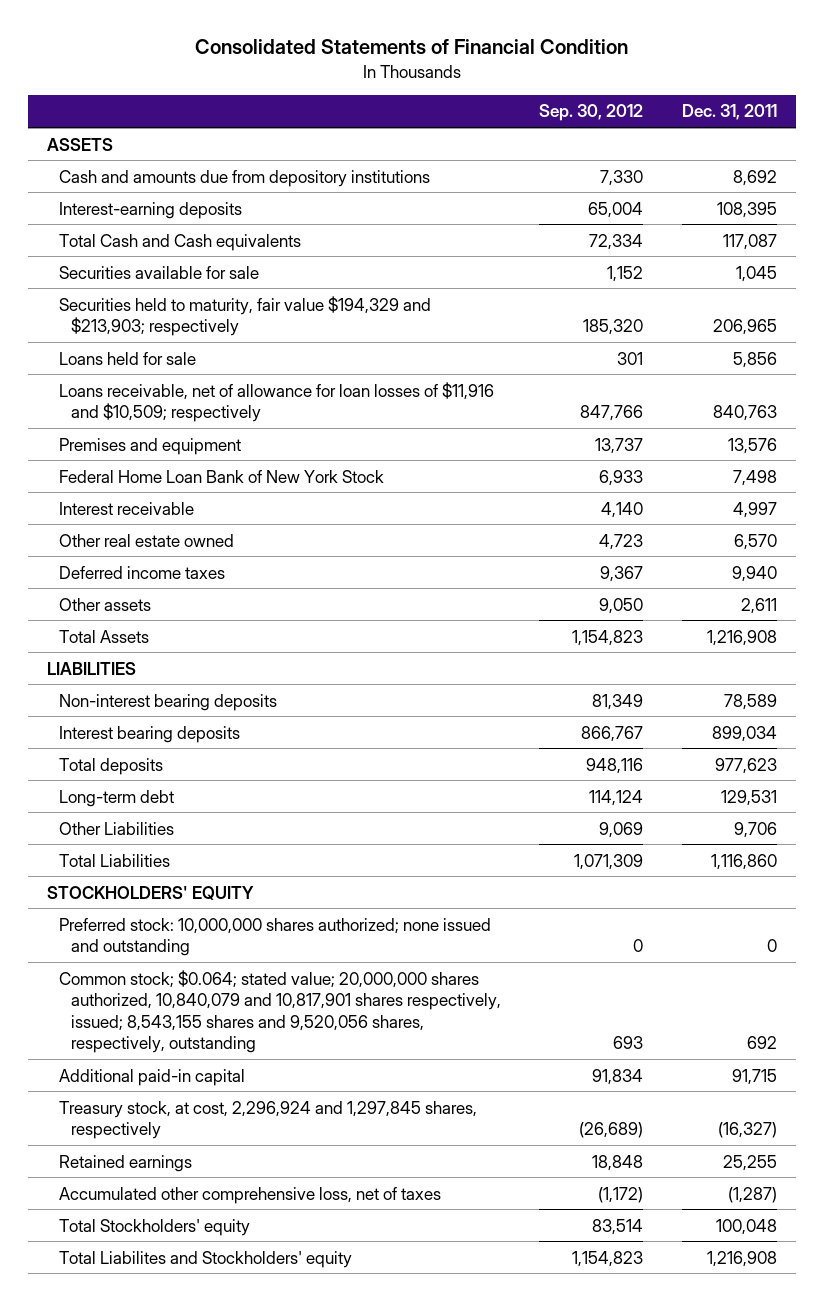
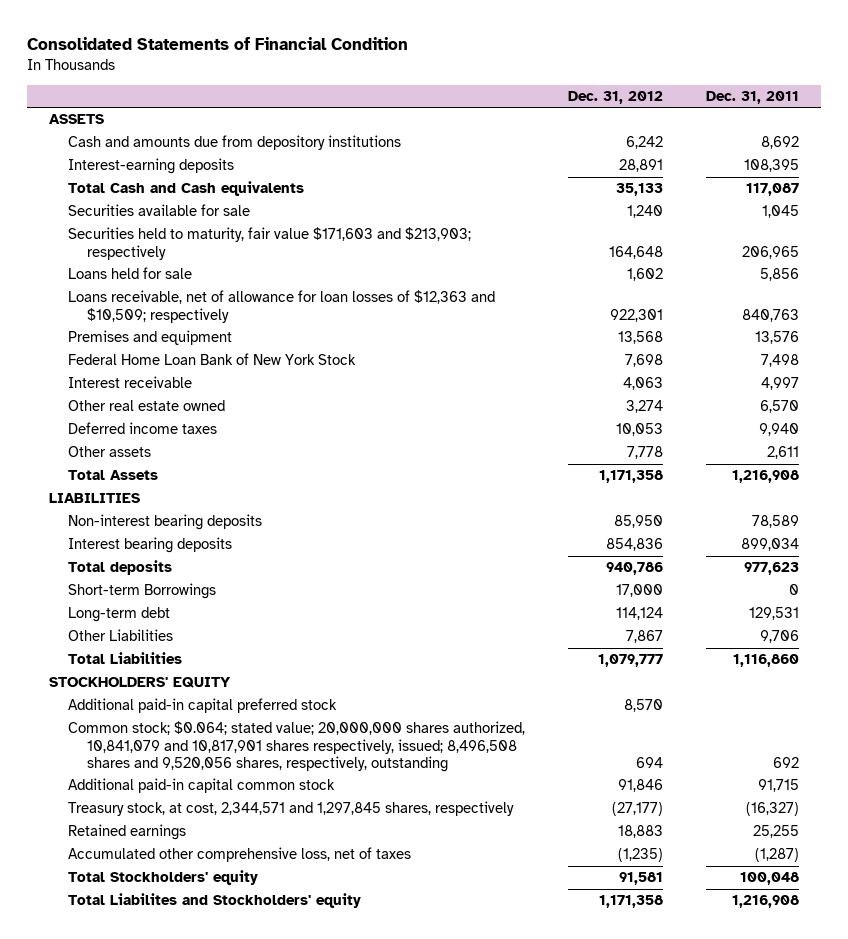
- | Sep. 30, 2012 | Dec. 31, 2011
+ | Dec. 31, 2012 | Dec. 31, 2011
- Securities held to maturity, fair value $194,329 and $213,903; respectively | 185,320 | 206,965
+ Securities held to maturity, fair value $171,603 and $213,903; respectively | 164,648 | 206,965
- Loans receivable, net of allowance for loan losses of $11,916 and $10,509; respectively | 847,766 | 840,763
+ Loans receivable, net of allowance for loan losses of $12,363 and $10,509; respectively | 922,301 | 840,763
+ Short-term Borrowings | 17,000 | 0
- Preferred stock: 10,000,000 shares authorized; none issued and outstanding | 0 | 0
- Common stock; $0.064; stated value; 20,000,000 shares authorized, 10,840,079 and 10,817,901 shares respectively, issued; 8,543,155 shares and 9,520,056 shares, respectively, outstanding | 693 | 692
- Additional paid-in capital | 91,834 | 91,715
- Treasury stock, at cost, 2,296,924 and 1,297,845 shares, respectively | (26,689) | (16,327)
+ Additional paid-in capital preferred stock | 8,570 |
+ Common stock; $0.064; stated value; 20,000,000 shares authorized, 10,841,079 and 10,817,901 shares respectively, issued; 8,496,508 shares and 9,520,056 shares, respectively, outstanding | 694 | 692
+ Additional paid-in capital common stock | 91,846 | 91,715
+ Treasury stock, at cost, 2,344,571 and 1,297,845 shares, respectively | (27,177) | (16,327)

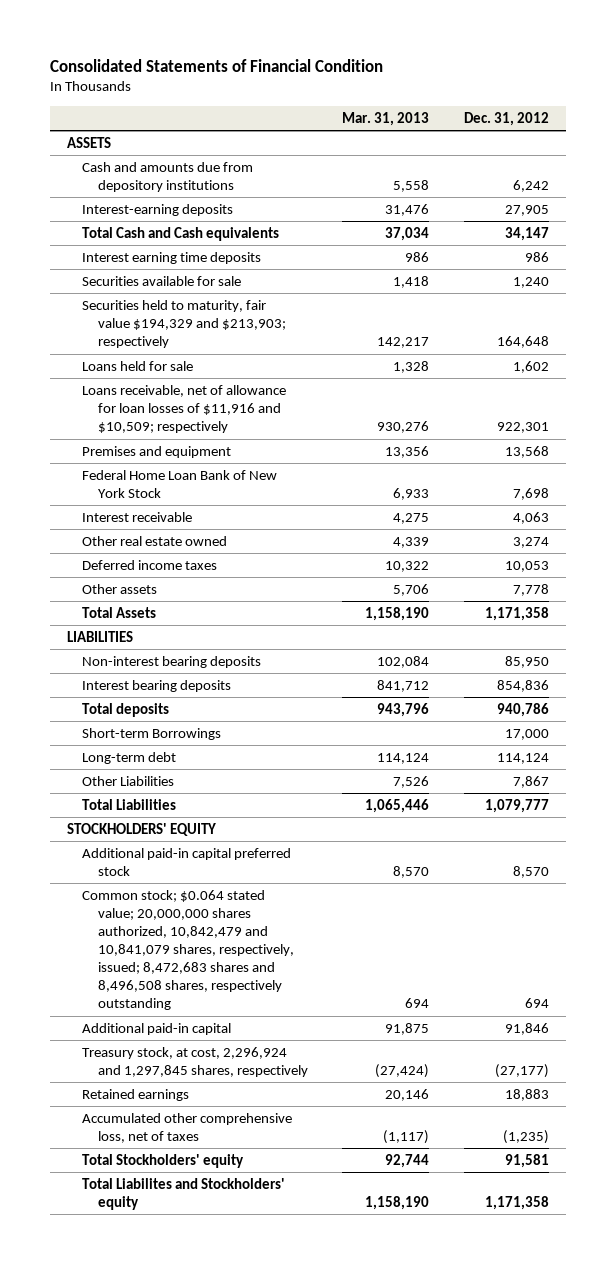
- | Dec. 31, 2012 | Dec. 31, 2011
+ | Mar. 31, 2013 | Dec. 31, 2012
- Interest-earning deposits | 28,891 | 108,395
- Total Cash and Cash equivalents | 35,133 | 117,087
+ Interest-earning deposits | 31,476 | 27,905
+ Total Cash and Cash equivalents | 37,034 | 34,147
+ Interest earning time deposits | 986 | 986
- Securities held to maturity, fair value $171,603 and $213,903; respectively | 164,648 | 206,965
+ Securities held to maturity, fair value $194,329 and $213,903; respectively | 142,217 | 164,648
- Loans receivable, net of allowance for loan losses of $12,363 and $10,509; respectively | 922,301 | 840,763
+ Loans receivable, net of allowance for loan losses of $11,916 and $10,509; respectively | 930,276 | 922,301
- Common stock; $0.064; stated value; 20,000,000 shares authorized, 10,841,079 and 10,817,901 shares respectively, issued; 8,496,508 shares and 9,520,056 shares, respectively, outstanding | 694 | 692
- Additional paid-in capital common stock | 91,846 | 91,715
- Treasury stock, at cost, 2,344,571 and 1,297,845 shares, respectively | (27,177) | (16,327)
+ Common stock; $0.064 stated value; 20,000,000 shares authorized, 10,842,479 and 10,841,079 shares, respectively, issued; 8,472,683 shares and 8,496,508 shares, respectively outstanding | 694 | 694
+ Additional paid-in capital | 91,875 | 91,846
+ Treasury stock, at cost, 2,296,924 and 1,297,845 shares, respectively | (27,424) | (27,177)

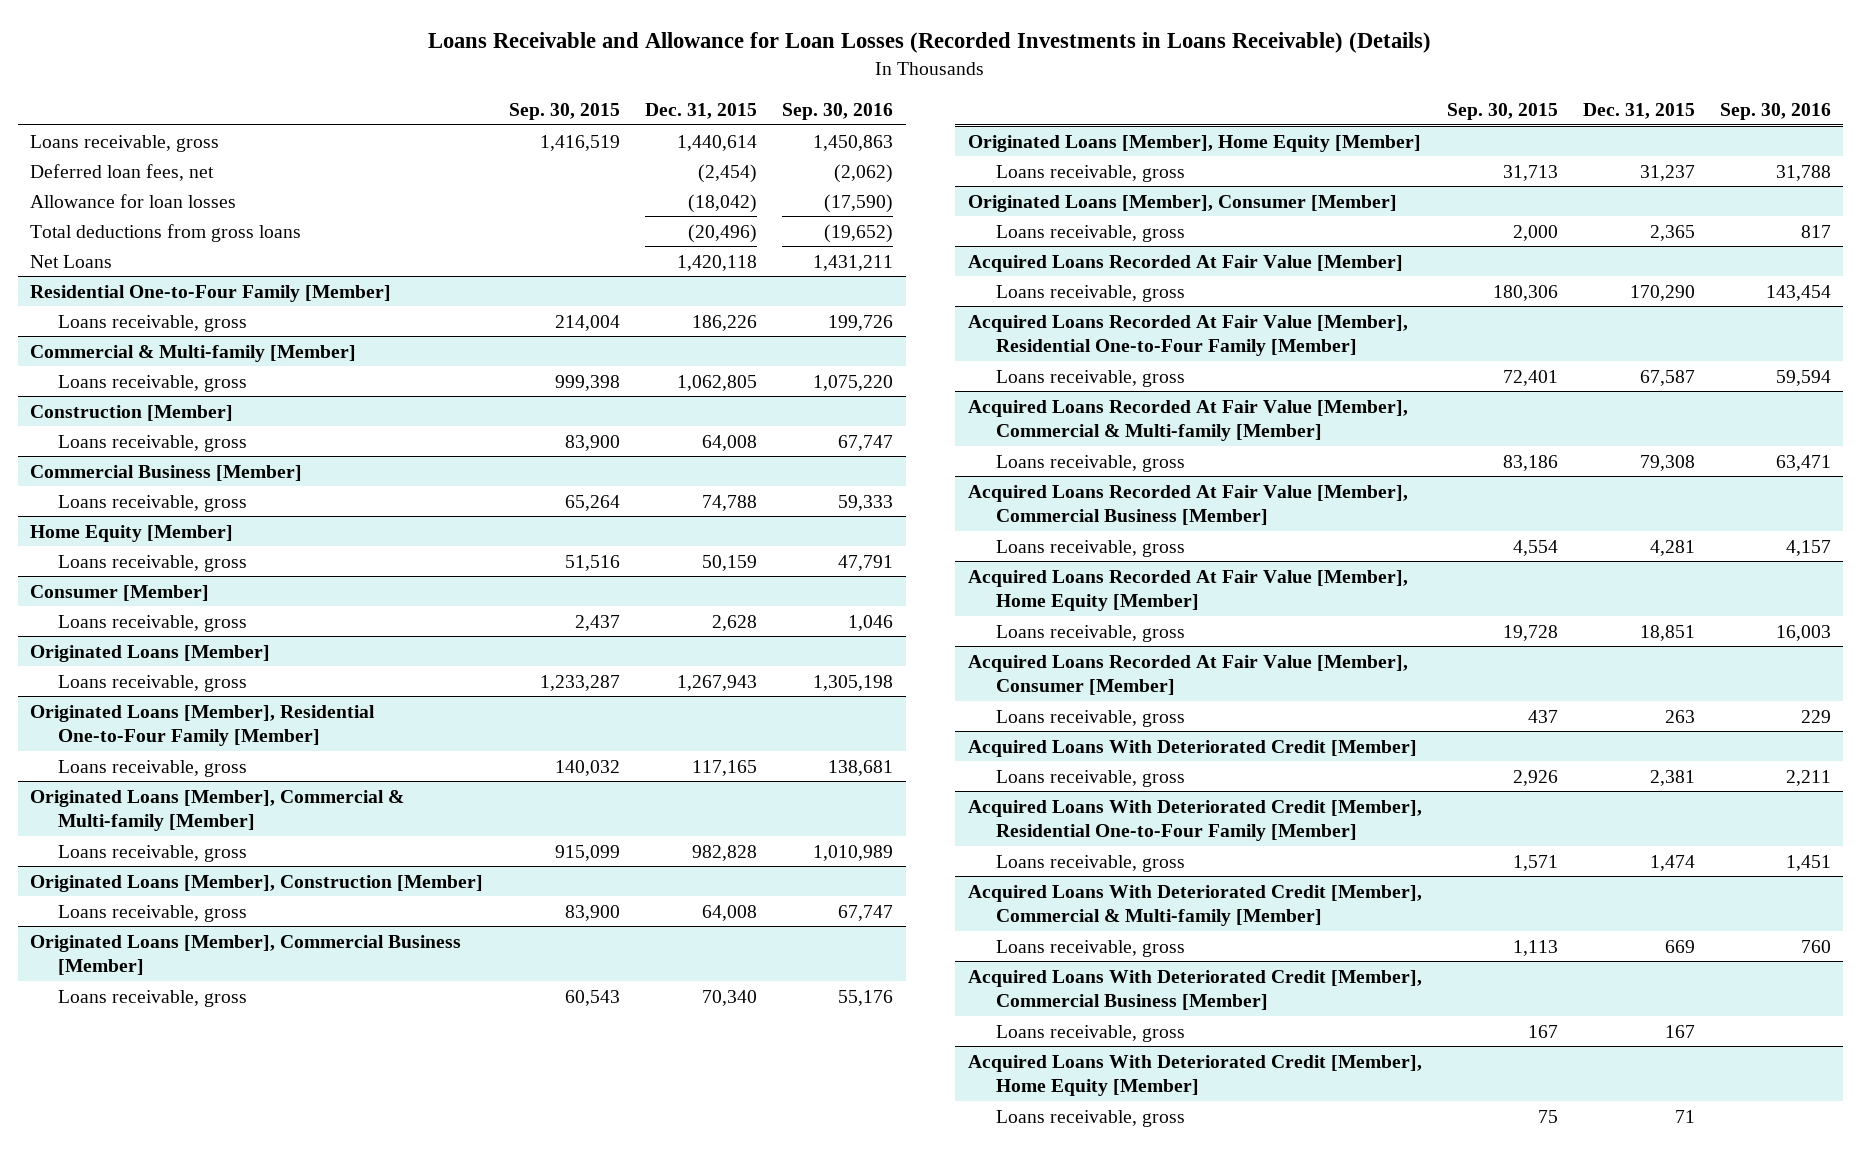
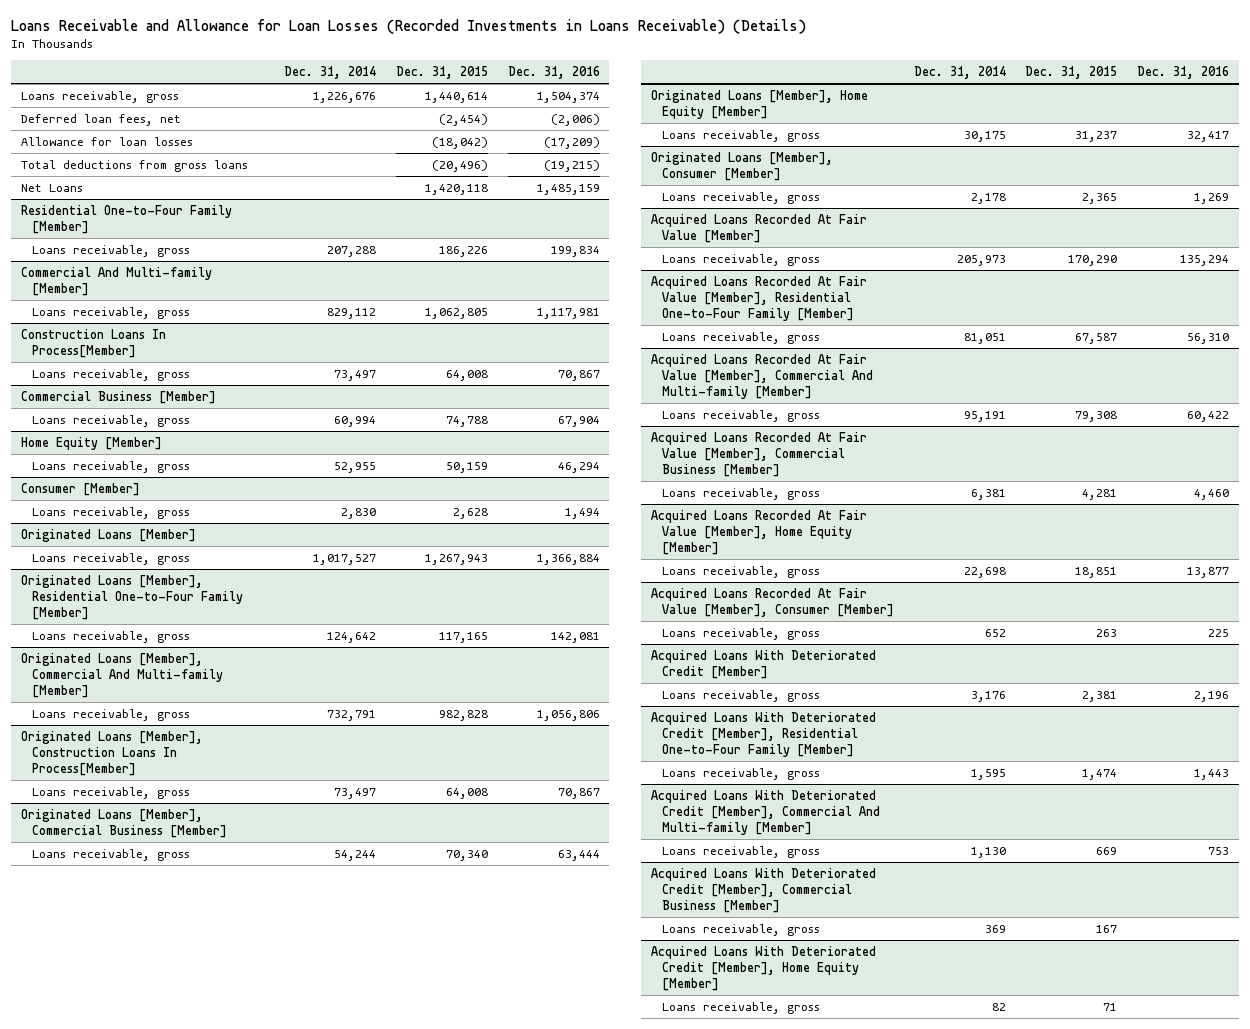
- | Sep. 30, 2015 | Dec. 31, 2015 | Sep. 30, 2016
+ | Dec. 31, 2014 | Dec. 31, 2015 | Dec. 31, 2016
- Commercial & Multi-family [Member]
+ Commercial And Multi-family [Member]
- Construction [Member]
+ Construction Loans In Process[Member]
- Originated Loans [Member], Commercial & Multi-family [Member]
+ Originated Loans [Member], Commercial And Multi-family [Member]
- Originated Loans [Member], Construction [Member]
+ Originated Loans [Member], Construction Loans In Process[Member]
- Acquired Loans Recorded At Fair Value [Member], Commercial & Multi-family [Member]
+ Acquired Loans Recorded At Fair Value [Member], Commercial And Multi-family [Member]
- Acquired Loans With Deteriorated Credit [Member], Commercial & Multi-family [Member]
+ Acquired Loans With Deteriorated Credit [Member], Commercial And Multi-family [Member]

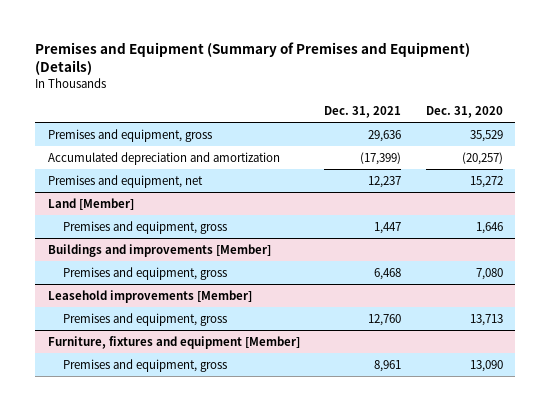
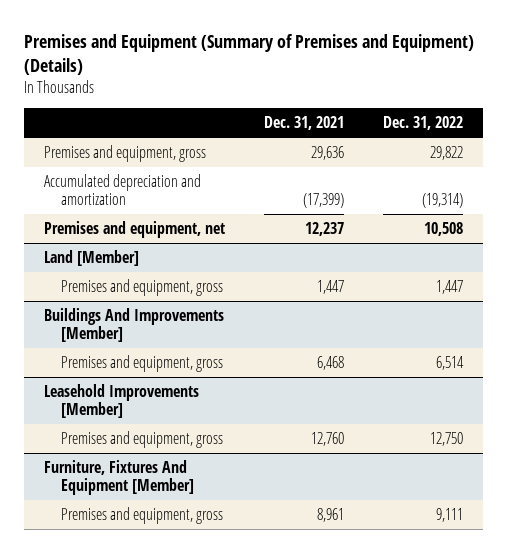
- | Dec. 31, 2021 | Dec. 31, 2020
+ | Dec. 31, 2021 | Dec. 31, 2022
- Buildings and improvements [Member]
+ Buildings And Improvements [Member]
- Leasehold improvements [Member]
+ Leasehold Improvements [Member]
- Furniture, fixtures and equipment [Member]
+ Furniture, Fixtures And Equipment [Member]

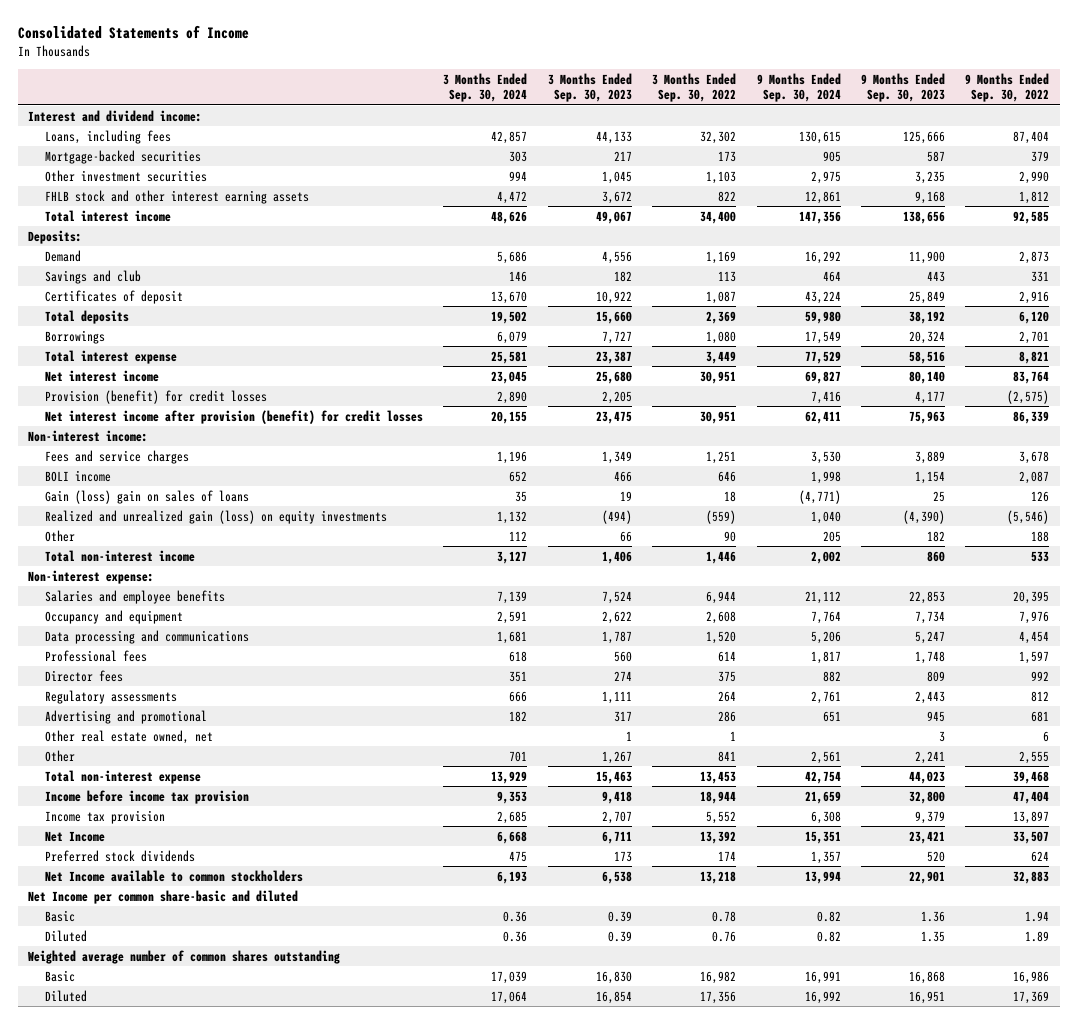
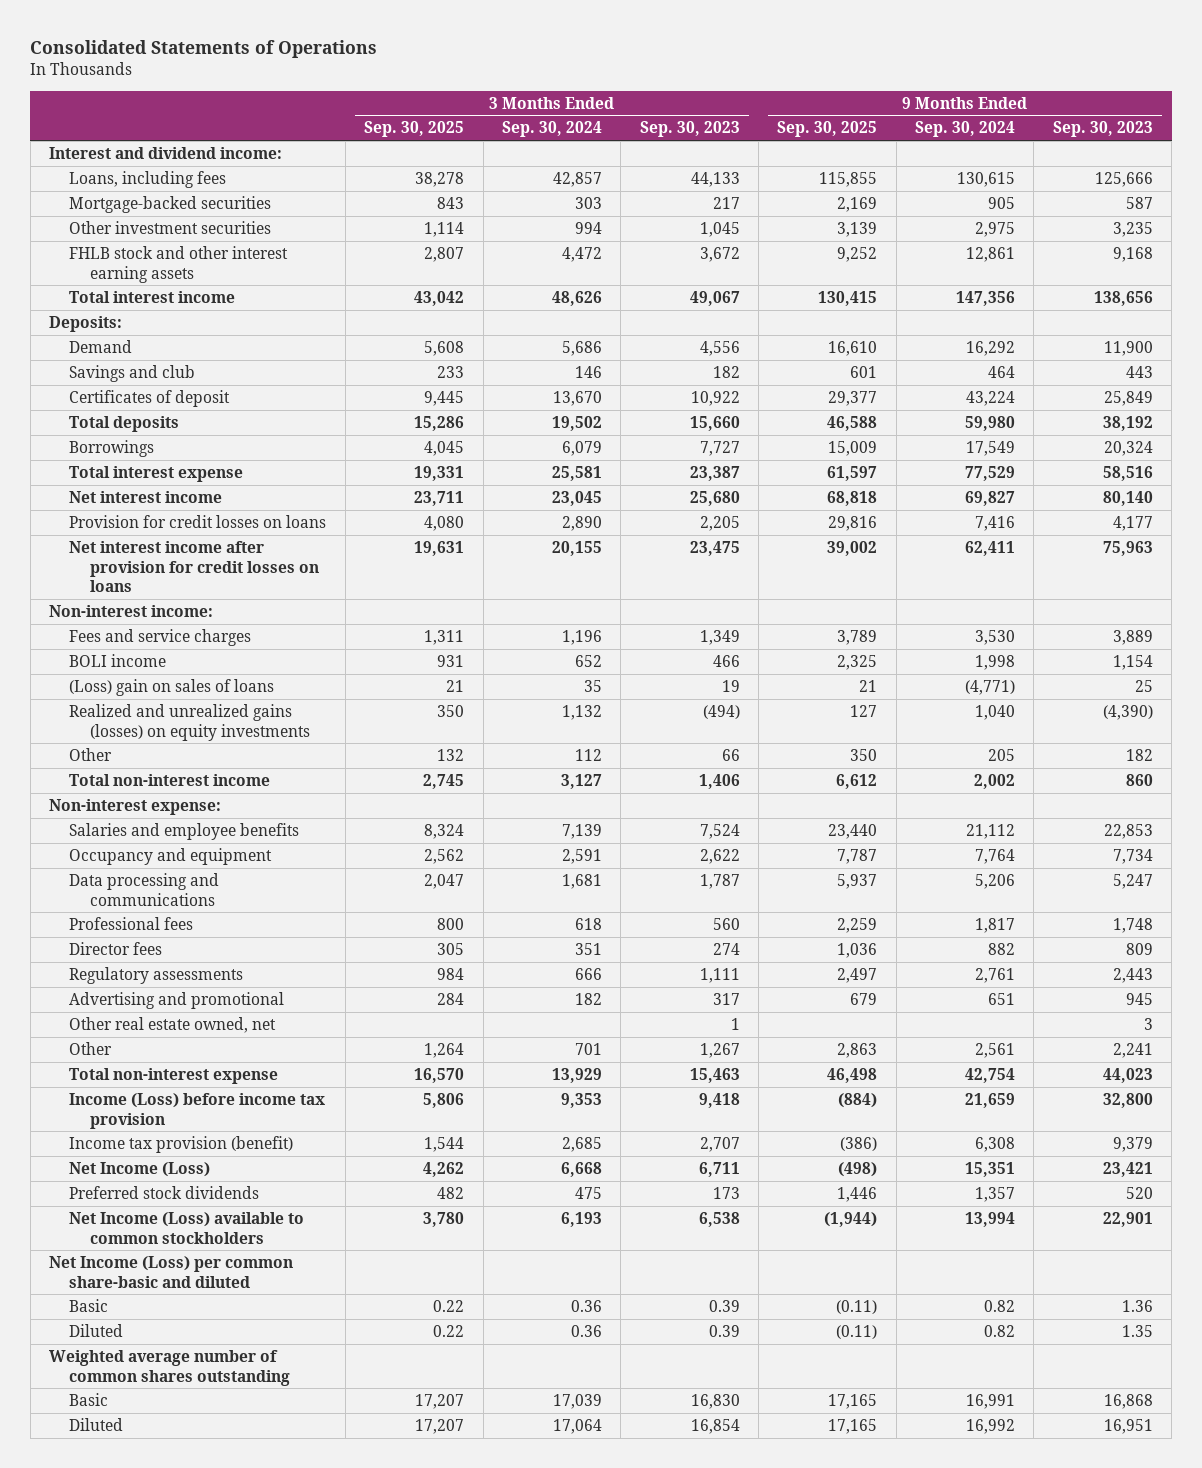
- Consolidated Statements of Income
+ Consolidated Statements of Operations
- | 3 Months Ended Sep. 30, 2024 | 3 Months Ended Sep. 30, 2023 | 3 Months Ended Sep. 30, 2022 | 9 Months Ended Sep. 30, 2024 | 9 Months Ended Sep. 30, 2023 | 9 Months Ended Sep. 30, 2022
+ | 3 Months Ended Sep. 30, 2025 | 3 Months Ended Sep. 30, 2024 | 3 Months Ended Sep. 30, 2023 | 9 Months Ended Sep. 30, 2025 | 9 Months Ended Sep. 30, 2024 | 9 Months Ended Sep. 30, 2023
- Provision (benefit) for credit losses | 2,890 | 2,205 | | 7,416 | 4,177 | (2,575)
- Net interest income after provision (benefit) for credit losses | 20,155 | 23,475 | 30,951 | 62,411 | 75,963 | 86,339
+ Provision for credit losses on loans | 4,080 | 2,890 | 2,205 | 29,816 | 7,416 | 4,177
+ Net interest income after provision for credit losses on loans | 19,631 | 20,155 | 23,475 | 39,002 | 62,411 | 75,963
- Gain (loss) gain on sales of loans | 35 | 19 | 18 | (4,771) | 25 | 126
- Realized and unrealized gain (loss) on equity investments | 1,132 | (494) | (559) | 1,040 | (4,390) | (5,546)
+ (Loss) gain on sales of loans | 21 | 35 | 19 | 21 | (4,771) | 25
+ Realized and unrealized gains (losses) on equity investments | 350 | 1,132 | (494) | 127 | 1,040 | (4,390)
- Income before income tax provision | 9,353 | 9,418 | 18,944 | 21,659 | 32,800 | 47,404
- Income tax provision | 2,685 | 2,707 | 5,552 | 6,308 | 9,379 | 13,897
- Net Income | 6,668 | 6,711 | 13,392 | 15,351 | 23,421 | 33,507
+ Income (Loss) before income tax provision | 5,806 | 9,353 | 9,418 | (884) | 21,659 | 32,800
+ Income tax provision (benefit) | 1,544 | 2,685 | 2,707 | (386) | 6,308 | 9,379
+ Net Income (Loss) | 4,262 | 6,668 | 6,711 | (498) | 15,351 | 23,421
- Net Income available to common stockholders | 6,193 | 6,538 | 13,218 | 13,994 | 22,901 | 32,883
- Net Income per common share-basic and diluted
+ Net Income (Loss) available to common stockholders | 3,780 | 6,193 | 6,538 | (1,944) | 13,994 | 22,901
+ Net Income (Loss) per common share-basic and diluted

